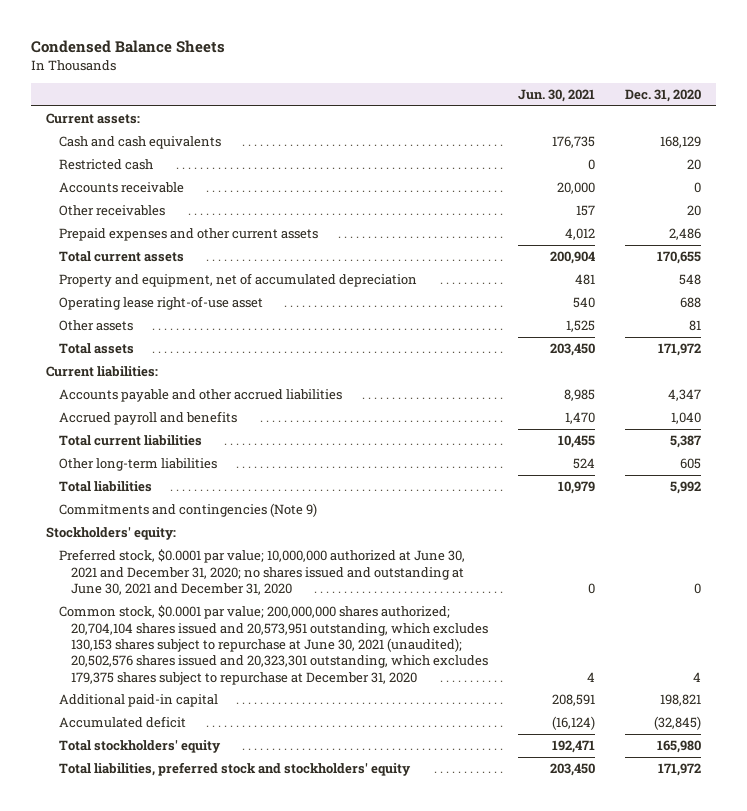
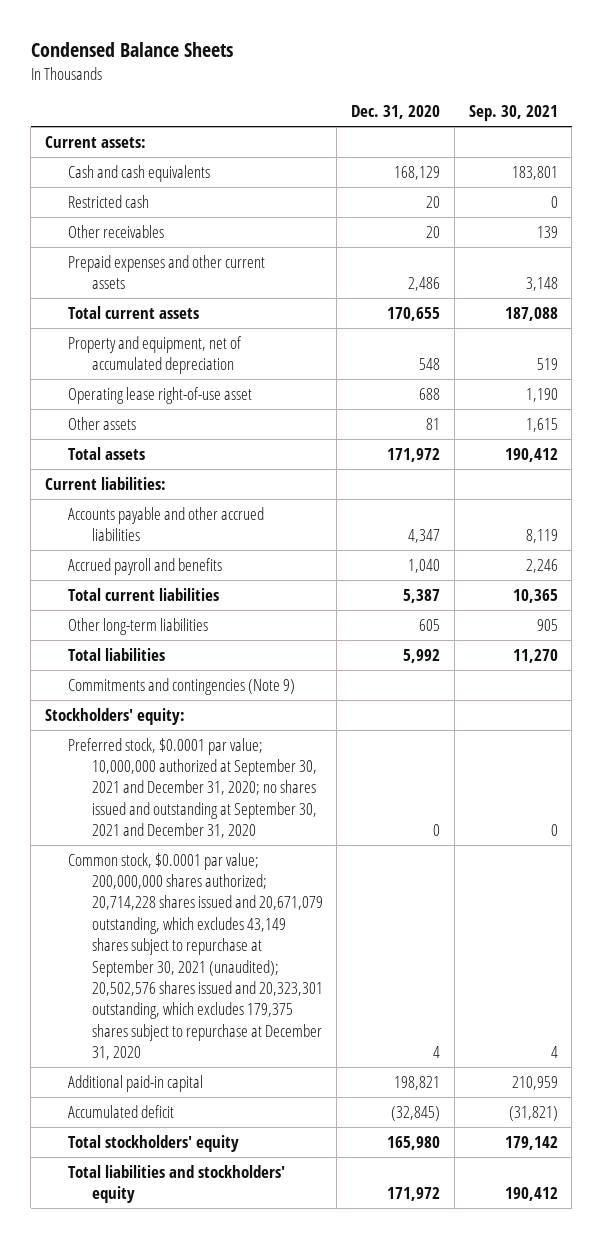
- | Jun. 30, 2021 | Dec. 31, 2020
+ | Dec. 31, 2020 | Sep. 30, 2021
- Accounts receivable | 20,000 | 0
- Preferred stock, $0.0001 par value; 10,000,000 authorized at June 30, 2021 and December 31, 2020; no shares issued and outstanding at June 30, 2021 and December 31, 2020 | 0 | 0
- Common stock, $0.0001 par value; 200,000,000 shares authorized; 20,704,104 shares issued and 20,573,951 outstanding, which excludes 130,153 shares subject to repurchase at June 30, 2021 (unaudited); 20,502,576 shares issued and 20,323,301 outstanding, which excludes 179,375 shares subject to repurchase at December 31, 2020 | 4 | 4
+ Preferred stock, $0.0001 par value; 10,000,000 authorized at September 30, 2021 and December 31, 2020; no shares issued and outstanding at September 30, 2021 and December 31, 2020 | 0 | 0
+ Common stock, $0.0001 par value; 200,000,000 shares authorized; 20,714,228 shares issued and 20,671,079 outstanding, which excludes 43,149 shares subject to repurchase at September 30, 2021 (unaudited); 20,502,576 shares issued and 20,323,301 outstanding, which excludes 179,375 shares subject to repurchase at December 31, 2020 | 4 | 4
- Total liabilities, preferred stock and stockholders' equity | 203,450 | 171,972
+ Total liabilities and stockholders' equity | 171,972 | 190,412

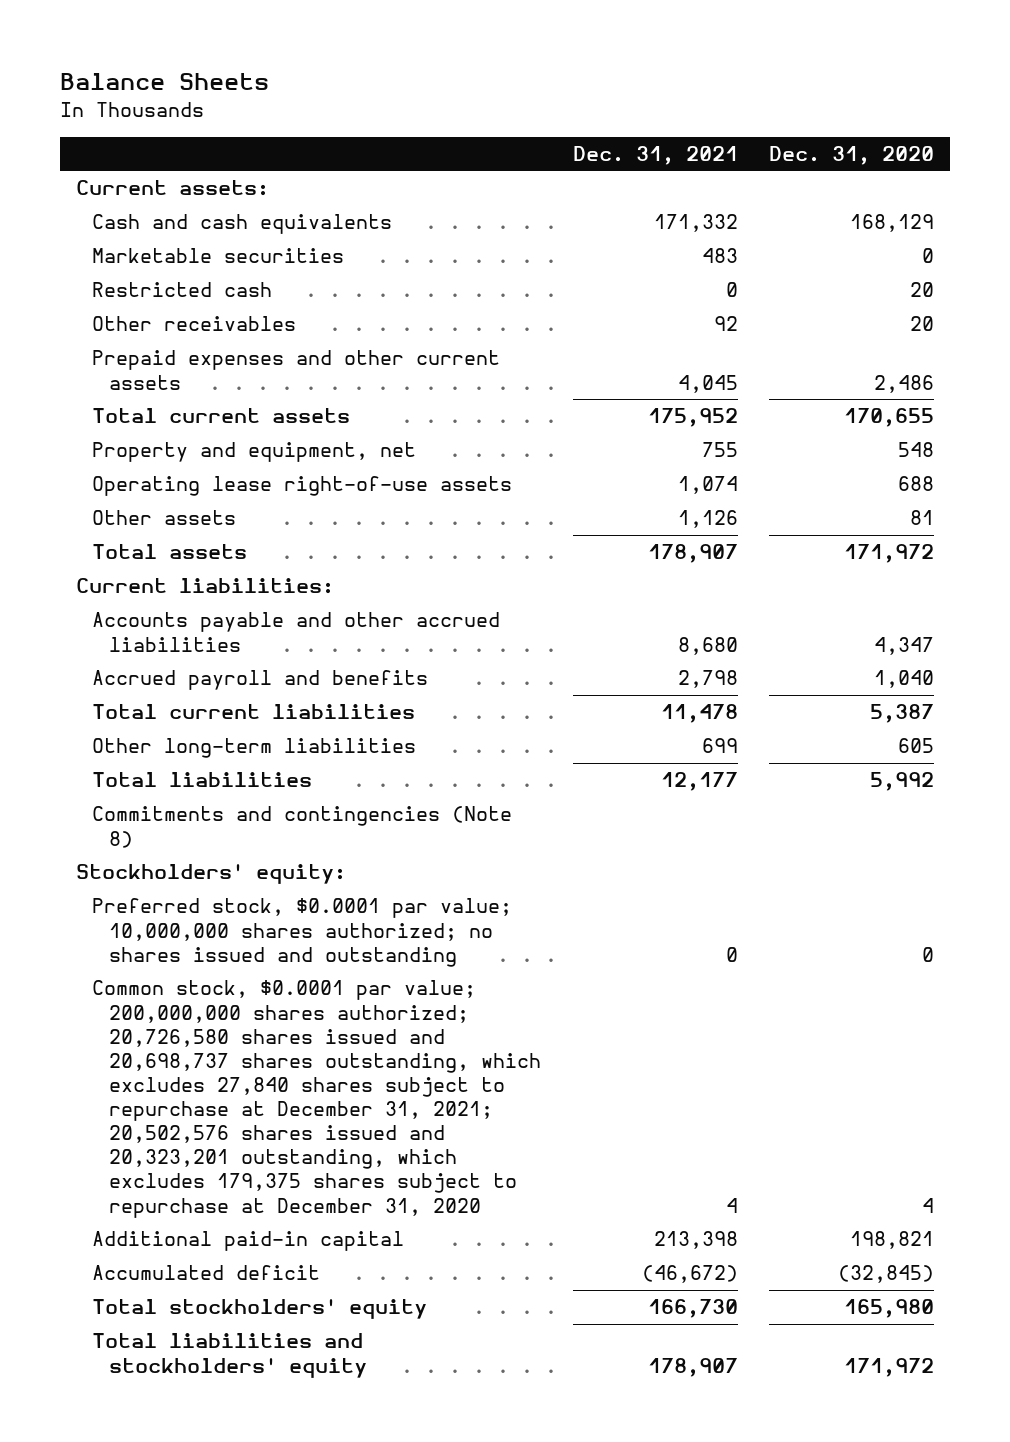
- Condensed Balance Sheets
+ Balance Sheets
- | Dec. 31, 2020 | Sep. 30, 2021
+ | Dec. 31, 2021 | Dec. 31, 2020
+ Marketable securities | 483 | 0
- Property and equipment, net of accumulated depreciation | 548 | 519
- Operating lease right-of-use asset | 688 | 1,190
+ Property and equipment, net | 755 | 548
+ Operating lease right-of-use assets | 1,074 | 688
- Commitments and contingencies (Note 9)
+ Commitments and contingencies (Note 8)
- Preferred stock, $0.0001 par value; 10,000,000 authorized at September 30, 2021 and December 31, 2020; no shares issued and outstanding at September 30, 2021 and December 31, 2020 | 0 | 0
- Common stock, $0.0001 par value; 200,000,000 shares authorized; 20,714,228 shares issued and 20,671,079 outstanding, which excludes 43,149 shares subject to repurchase at September 30, 2021 (unaudited); 20,502,576 shares issued and 20,323,301 outstanding, which excludes 179,375 shares subject to repurchase at December 31, 2020 | 4 | 4
+ Preferred stock, $0.0001 par value; 10,000,000 shares authorized; no shares issued and outstanding | 0 | 0
+ Common stock, $0.0001 par value; 200,000,000 shares authorized; 20,726,580 shares issued and 20,698,737 shares outstanding, which excludes 27,840 shares subject to repurchase at December 31, 2021; 20,502,576 shares issued and 20,323,201 outstanding, which excludes 179,375 shares subject to repurchase at December 31, 2020 | 4 | 4

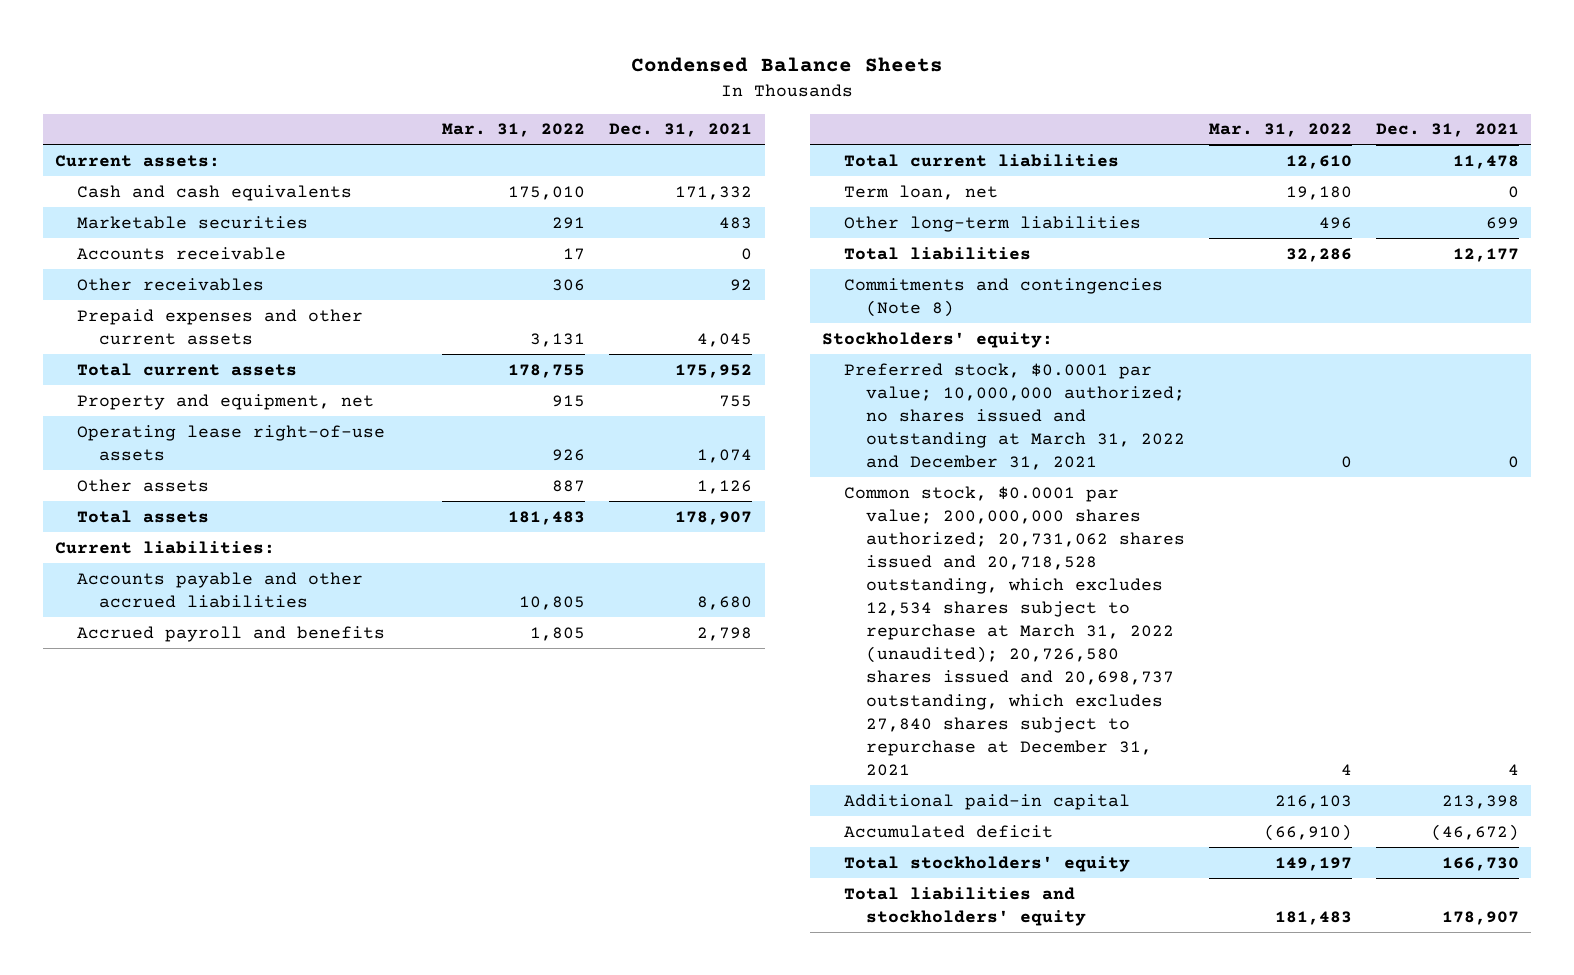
- Balance Sheets
+ Condensed Balance Sheets
- | Dec. 31, 2021 | Dec. 31, 2020
+ | Mar. 31, 2022 | Dec. 31, 2021
- Restricted cash | 0 | 20
+ Accounts receivable | 17 | 0
+ Term loan, net | 19,180 | 0
- Preferred stock, $0.0001 par value; 10,000,000 shares authorized; no shares issued and outstanding | 0 | 0
- Common stock, $0.0001 par value; 200,000,000 shares authorized; 20,726,580 shares issued and 20,698,737 shares outstanding, which excludes 27,840 shares subject to repurchase at December 31, 2021; 20,502,576 shares issued and 20,323,201 outstanding, which excludes 179,375 shares subject to repurchase at December 31, 2020 | 4 | 4
+ Preferred stock, $0.0001 par value; 10,000,000 authorized; no shares issued and outstanding at March 31, 2022 and December 31, 2021 | 0 | 0
+ Common stock, $0.0001 par value; 200,000,000 shares authorized; 20,731,062 shares issued and 20,718,528 outstanding, which excludes 12,534 shares subject to repurchase at March 31, 2022 (unaudited); 20,726,580 shares issued and 20,698,737 outstanding, which excludes 27,840 shares subject to repurchase at December 31, 2021 | 4 | 4

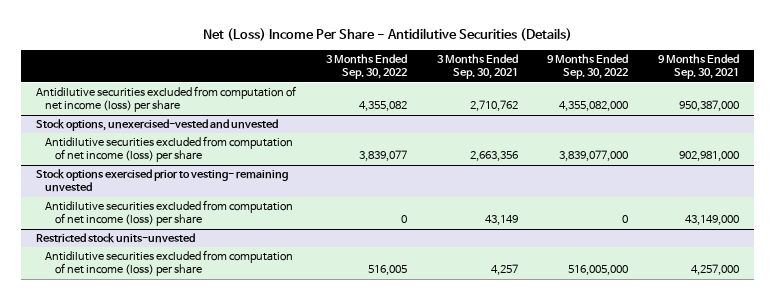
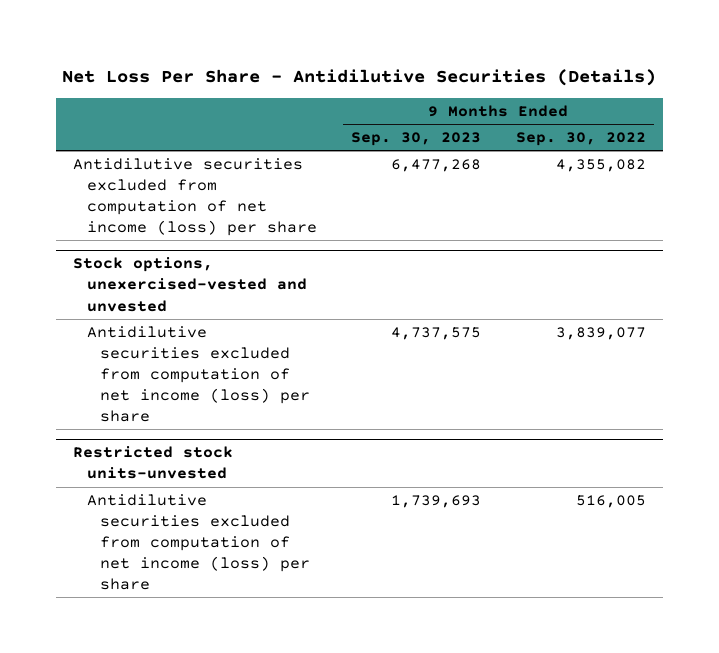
- Net (Loss) Income Per Share - Antidilutive Securities (Details)
+ Net Loss Per Share - Antidilutive Securities (Details)
- | 3 Months Ended Sep. 30, 2022 | 3 Months Ended Sep. 30, 2021 | 9 Months Ended Sep. 30, 2022 | 9 Months Ended Sep. 30, 2021
+ | 9 Months Ended Sep. 30, 2023 | 9 Months Ended Sep. 30, 2022
- Antidilutive securities excluded from computation of net income (loss) per share | 4,355,082 | 2,710,762 | 4,355,082,000 | 950,387,000
+ Antidilutive securities excluded from computation of net income (loss) per share | 6,477,268 | 4,355,082
@ Stock options, unexercised-vested and unvested
- Antidilutive securities excluded from computation of net income (loss) per share | 3,839,077 | 2,663,356 | 3,839,077,000 | 902,981,000
- Stock options exercised prior to vesting- remaining unvested
- Antidilutive securities excluded from computation of net income (loss) per share | 0 | 43,149 | 0 | 43,149,000
@ Stock options, unexercised-vested and unvested
+ Antidilutive securities excluded from computation of net income (loss) per share | 4,737,575 | 3,839,077
@ Restricted stock units-unvested
- Antidilutive securities excluded from computation of net income (loss) per share | 516,005 | 4,257 | 516,005,000 | 4,257,000
+ Antidilutive securities excluded from computation of net income (loss) per share | 1,739,693 | 516,005

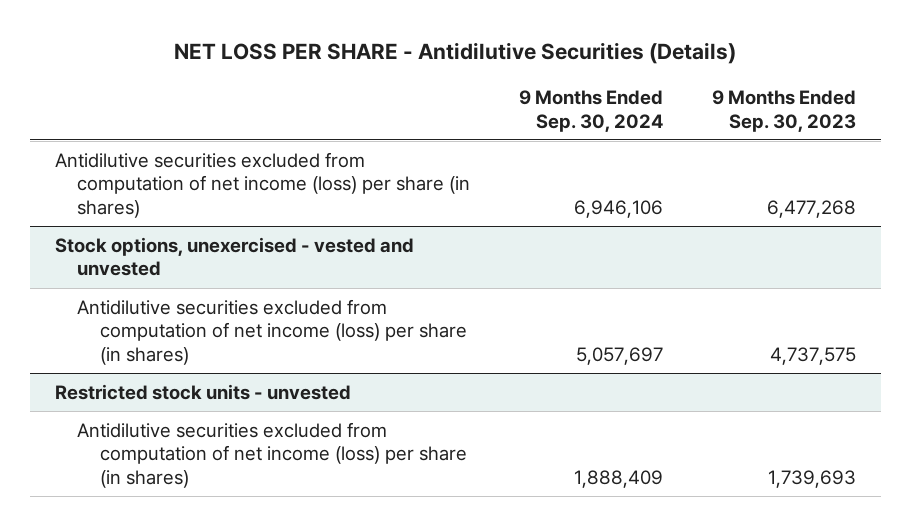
- Net Loss Per Share - Antidilutive Securities (Details)
+ NET LOSS PER SHARE - Antidilutive Securities (Details)
- | 9 Months Ended Sep. 30, 2023 | 9 Months Ended Sep. 30, 2022
+ | 9 Months Ended Sep. 30, 2024 | 9 Months Ended Sep. 30, 2023
- Antidilutive securities excluded from computation of net income (loss) per share | 6,477,268 | 4,355,082
- Stock options, unexercised-vested and unvested
- Antidilutive securities excluded from computation of net income (loss) per share | 4,737,575 | 3,839,077
- Restricted stock units-unvested
- Antidilutive securities excluded from computation of net income (loss) per share | 1,739,693 | 516,005
+ Antidilutive securities excluded from computation of net income (loss) per share (in shares) | 6,946,106 | 6,477,268
+ Stock options, unexercised - vested and unvested
+ Antidilutive securities excluded from computation of net income (loss) per share (in shares) | 5,057,697 | 4,737,575
+ Restricted stock units - unvested
+ Antidilutive securities excluded from computation of net income (loss) per share (in shares) | 1,888,409 | 1,739,693

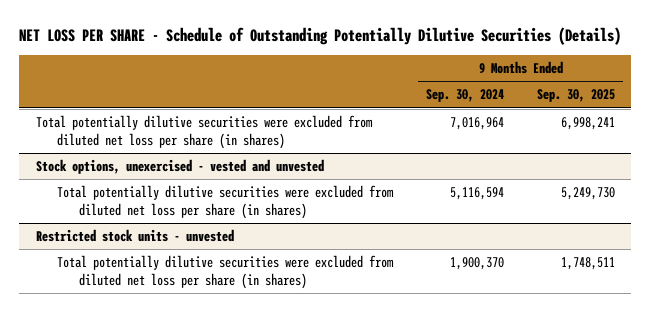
- NET LOSS PER SHARE - Antidilutive Securities (Details)
+ NET LOSS PER SHARE - Schedule of Outstanding Potentially Dilutive Securities (Details)
- | 9 Months Ended Sep. 30, 2024 | 9 Months Ended Sep. 30, 2023
+ | 9 Months Ended Sep. 30, 2024 | 9 Months Ended Sep. 30, 2025
- Antidilutive securities excluded from computation of net income (loss) per share (in shares) | 6,946,106 | 6,477,268
+ Total potentially dilutive securities were excluded from diluted net loss per share (in shares) | 7,016,964 | 6,998,241
@ Stock options, unexercised - vested and unvested
- Antidilutive securities excluded from computation of net income (loss) per share (in shares) | 5,057,697 | 4,737,575
+ Total potentially dilutive securities were excluded from diluted net loss per share (in shares) | 5,116,594 | 5,249,730
@ Restricted stock units - unvested
- Antidilutive securities excluded from computation of net income (loss) per share (in shares) | 1,888,409 | 1,739,693
+ Total potentially dilutive securities were excluded from diluted net loss per share (in shares) | 1,900,370 | 1,748,511

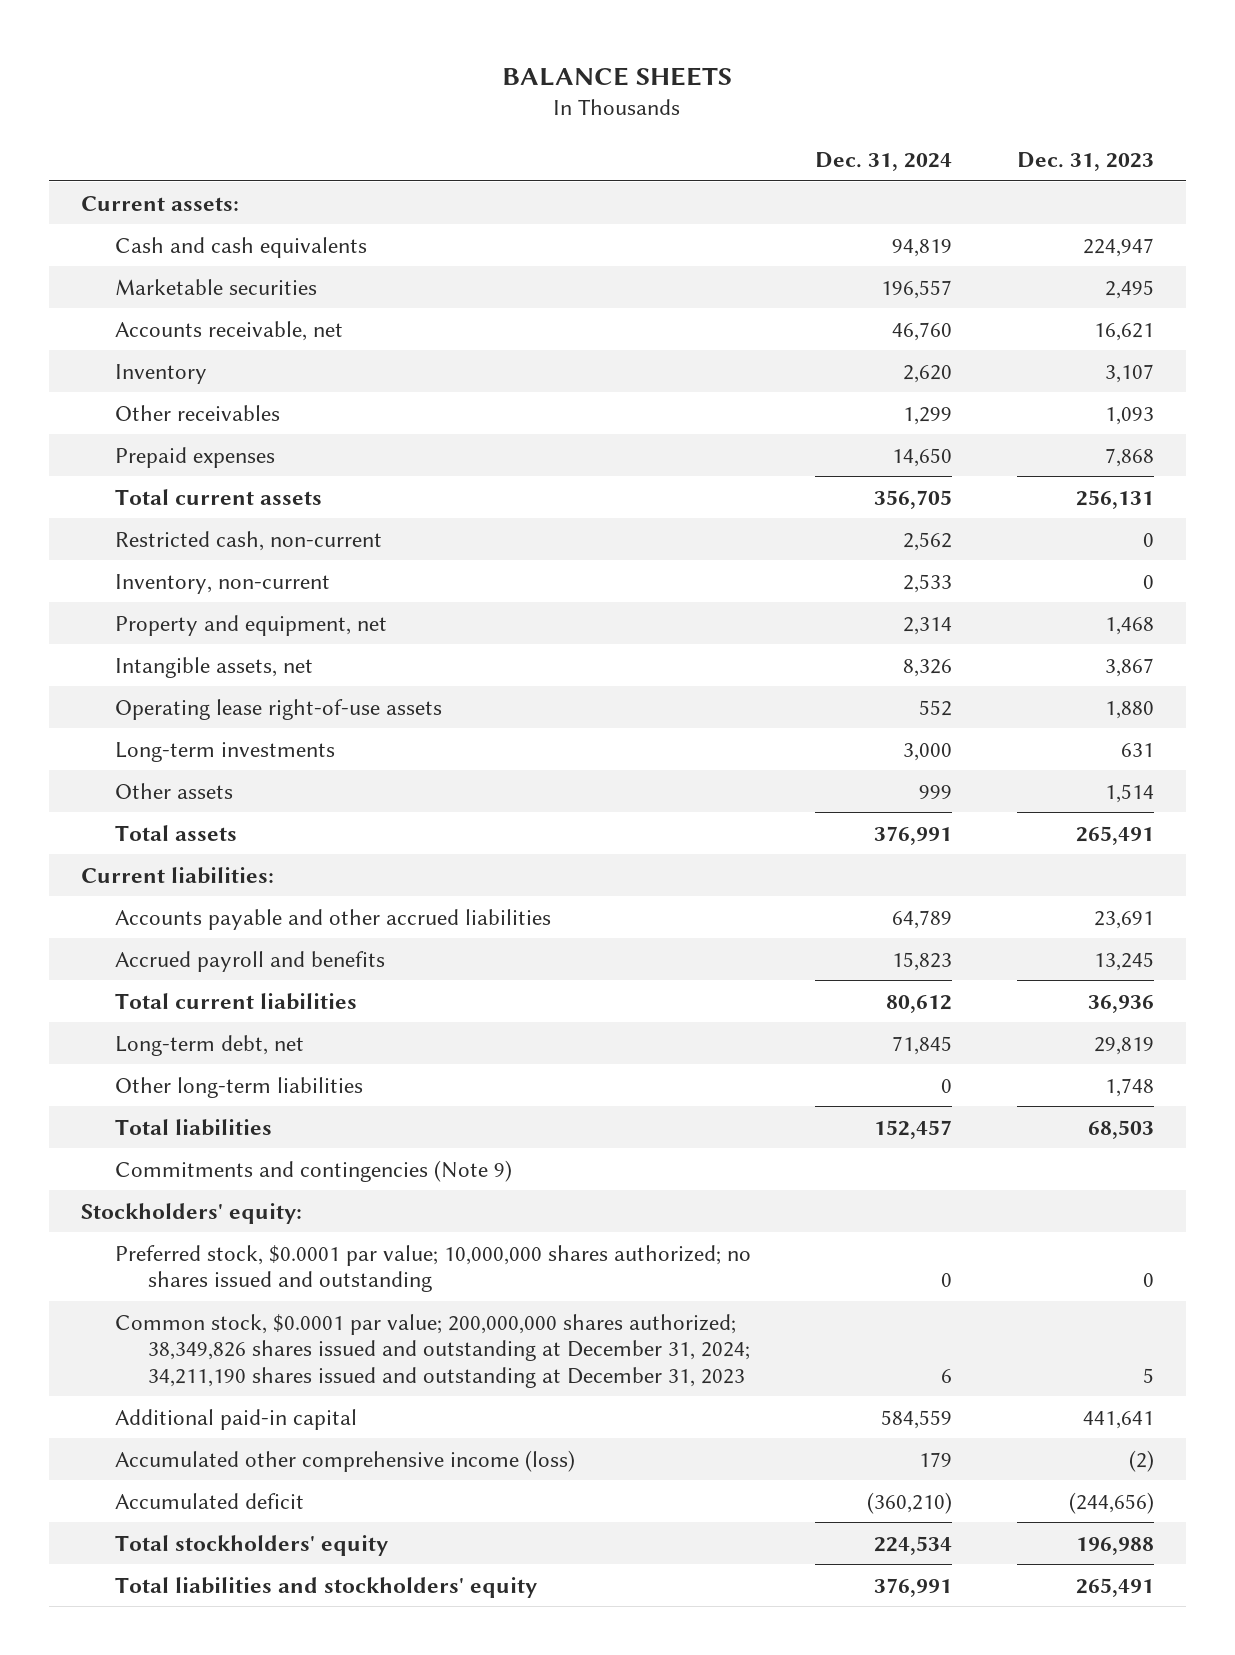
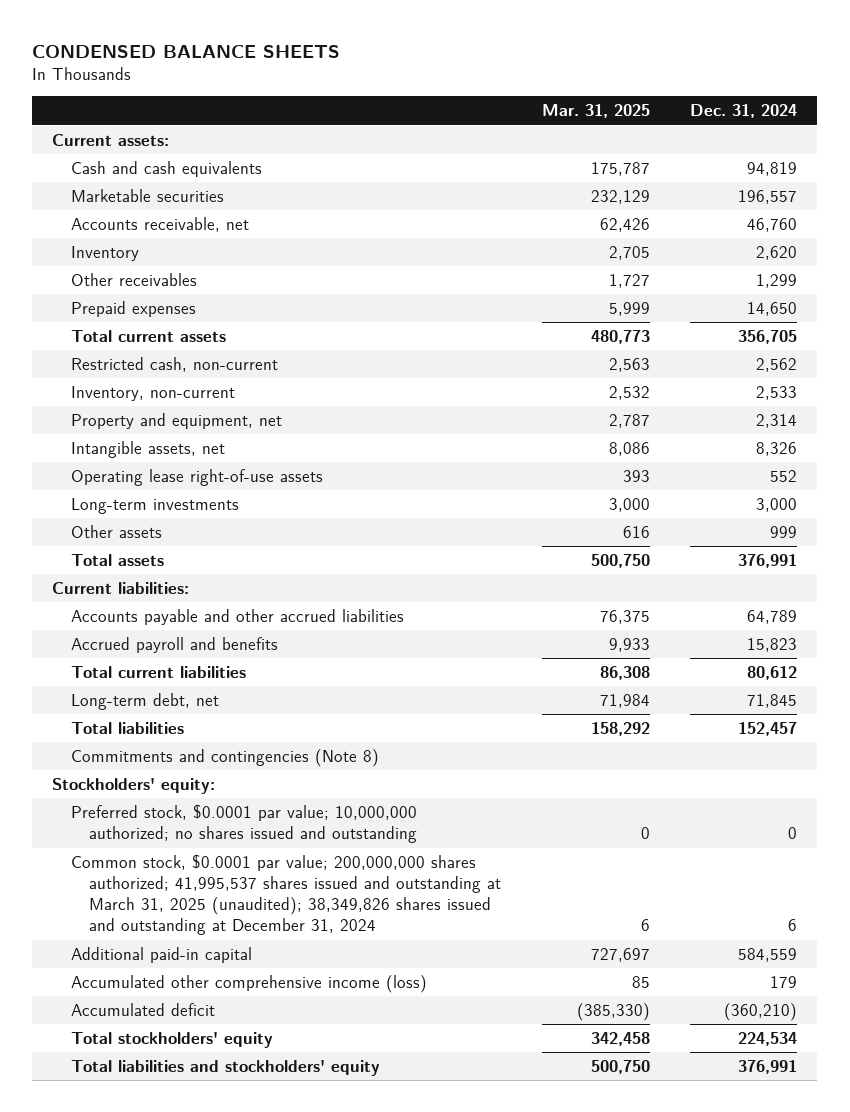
- BALANCE SHEETS
+ CONDENSED BALANCE SHEETS
- | Dec. 31, 2024 | Dec. 31, 2023
+ | Mar. 31, 2025 | Dec. 31, 2024
- Other long-term liabilities | 0 | 1,748
- Commitments and contingencies (Note 9)
+ Commitments and contingencies (Note 8)
- Preferred stock, $0.0001 par value; 10,000,000 shares authorized; no shares issued and outstanding | 0 | 0
- Common stock, $0.0001 par value; 200,000,000 shares authorized; 38,349,826 shares issued and outstanding at December 31, 2024; 34,211,190 shares issued and outstanding at December 31, 2023 | 6 | 5
+ Preferred stock, $0.0001 par value; 10,000,000 authorized; no shares issued and outstanding | 0 | 0
+ Common stock, $0.0001 par value; 200,000,000 shares authorized; 41,995,537 shares issued and outstanding at March 31, 2025 (unaudited); 38,349,826 shares issued and outstanding at December 31, 2024 | 6 | 6

